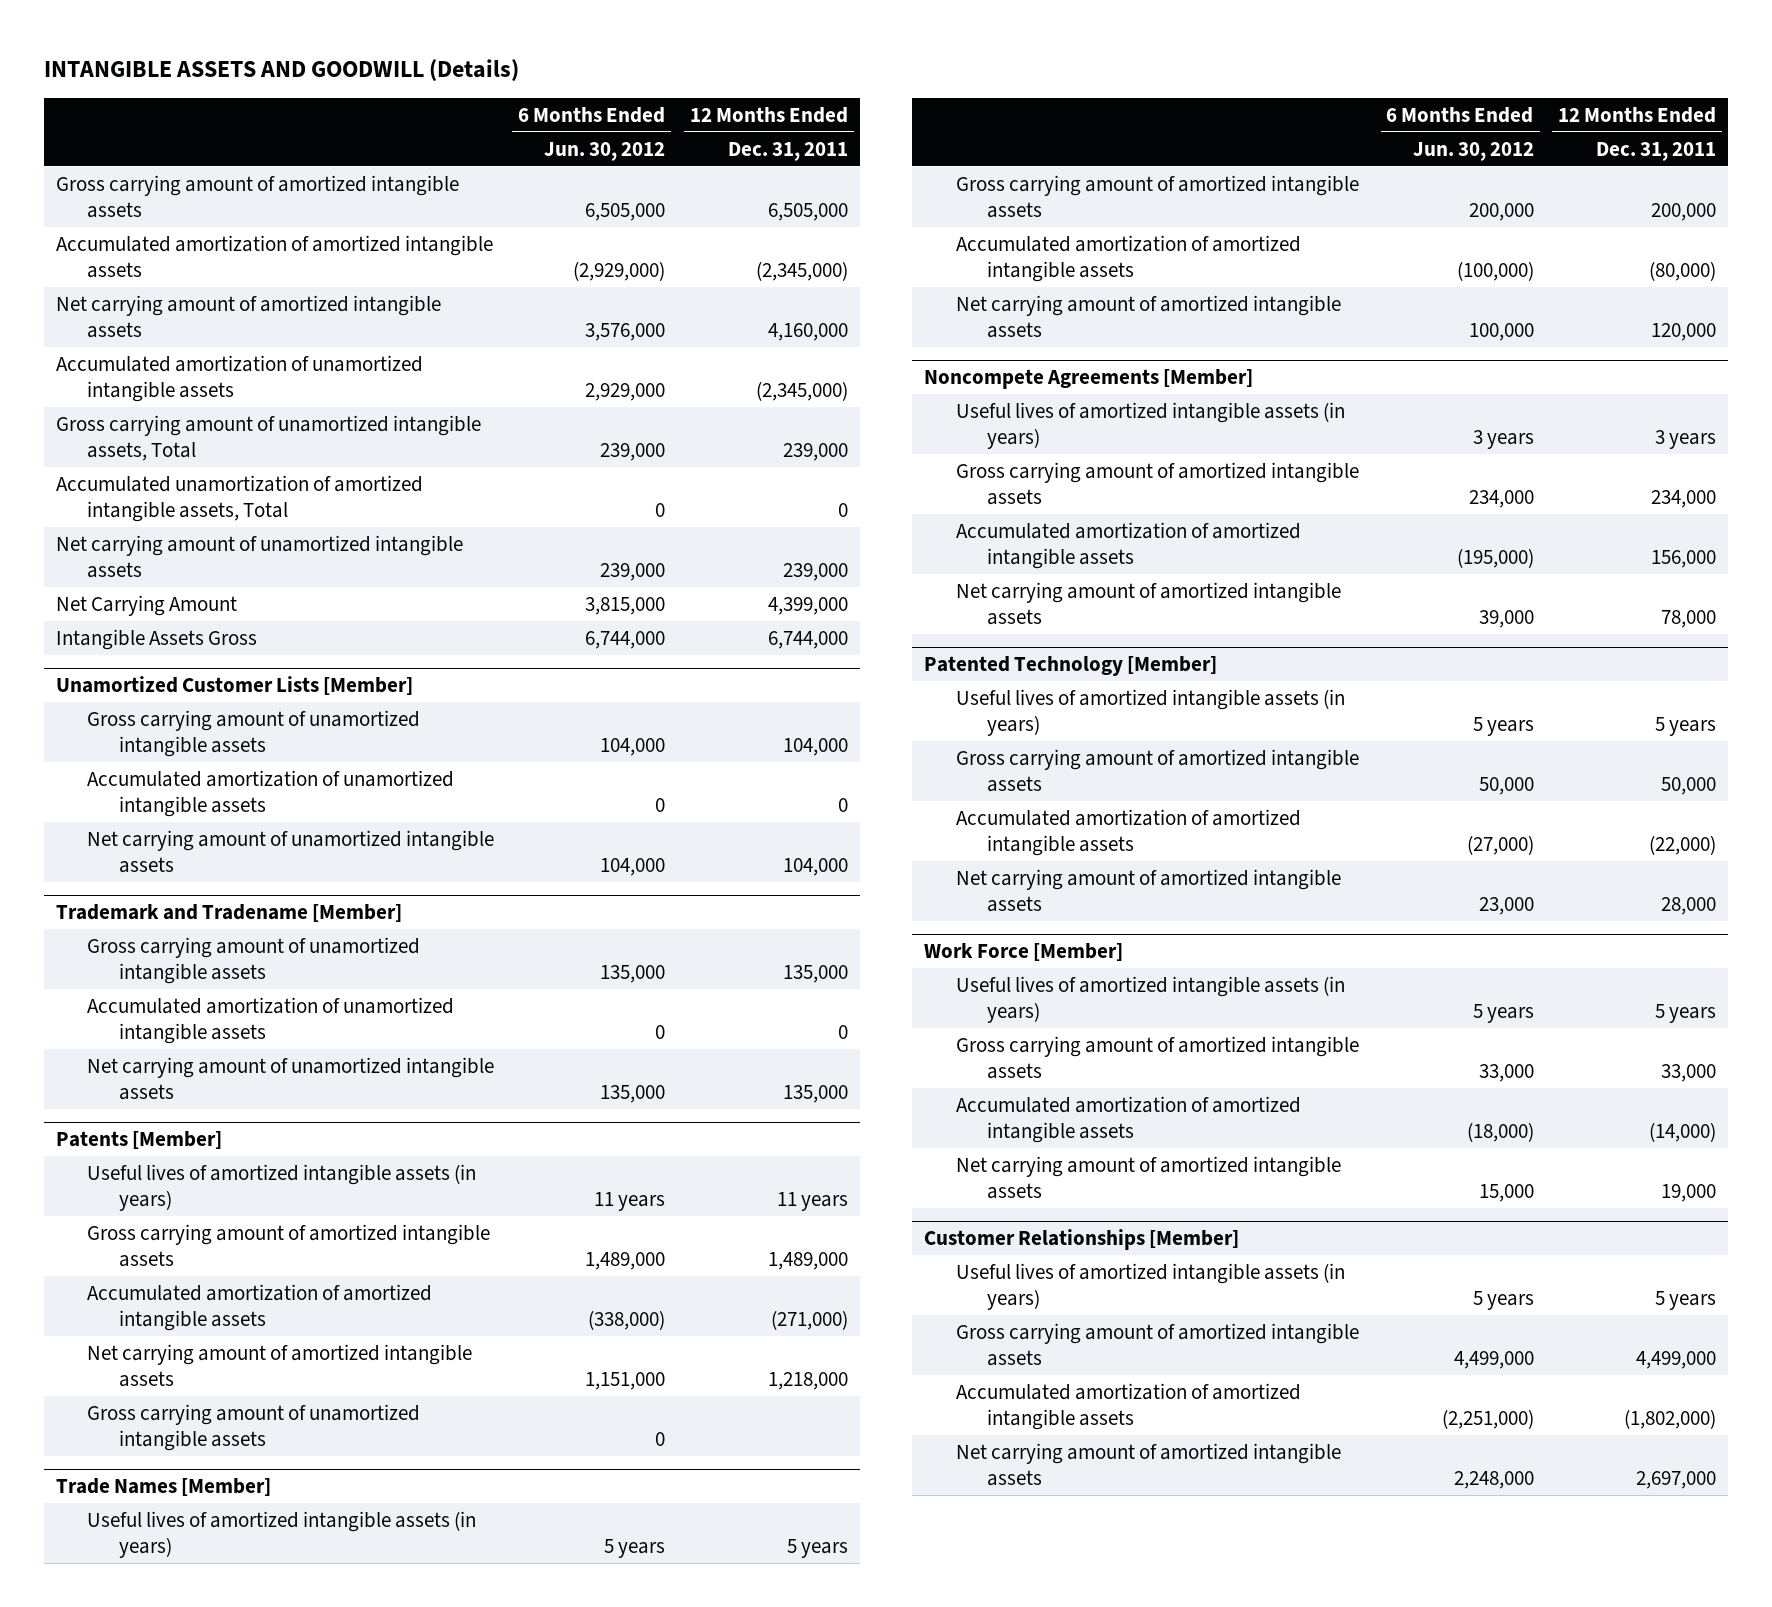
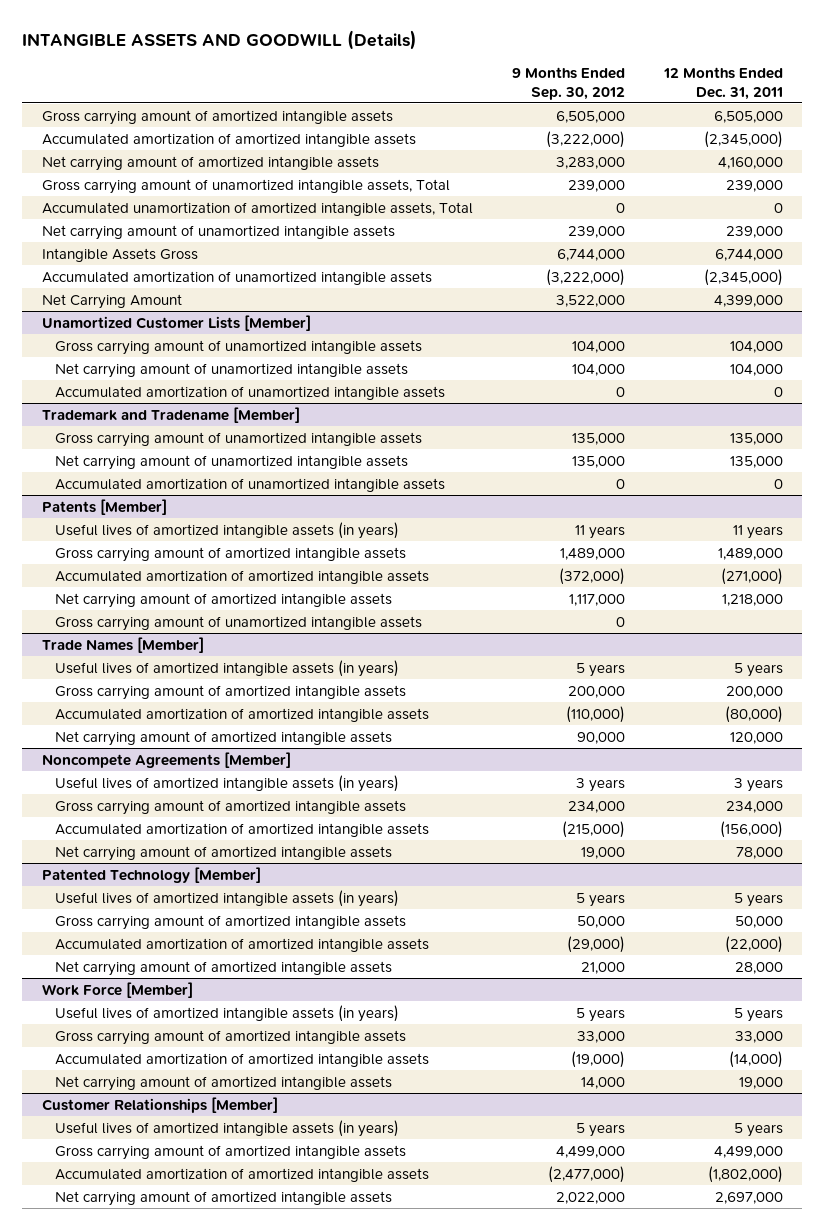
- | 6 Months Ended Jun. 30, 2012 | 12 Months Ended Dec. 31, 2011
+ | 9 Months Ended Sep. 30, 2012 | 12 Months Ended Dec. 31, 2011
moved down: Accumulated amortization of unamortized intangible assets | (3,222,000) | (2,345,000)
moved down: Net Carrying Amount | 3,522,000 | 4,399,000
@ Unamortized Customer Lists [Member]
moved down: Accumulated amortization of unamortized intangible assets | 0 | 0
@ Trademark and Tradename [Member]
moved down: Accumulated amortization of unamortized intangible assets | 0 | 0
@ Noncompete Agreements [Member]
- Accumulated amortization of amortized intangible assets | (195,000) | 156,000
+ Accumulated amortization of amortized intangible assets | (215,000) | (156,000)

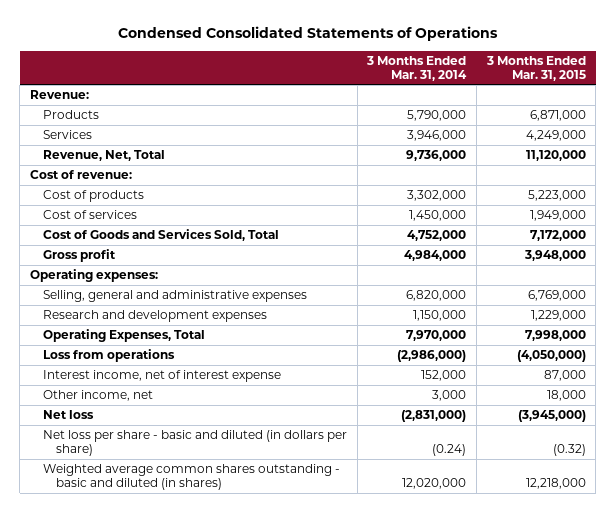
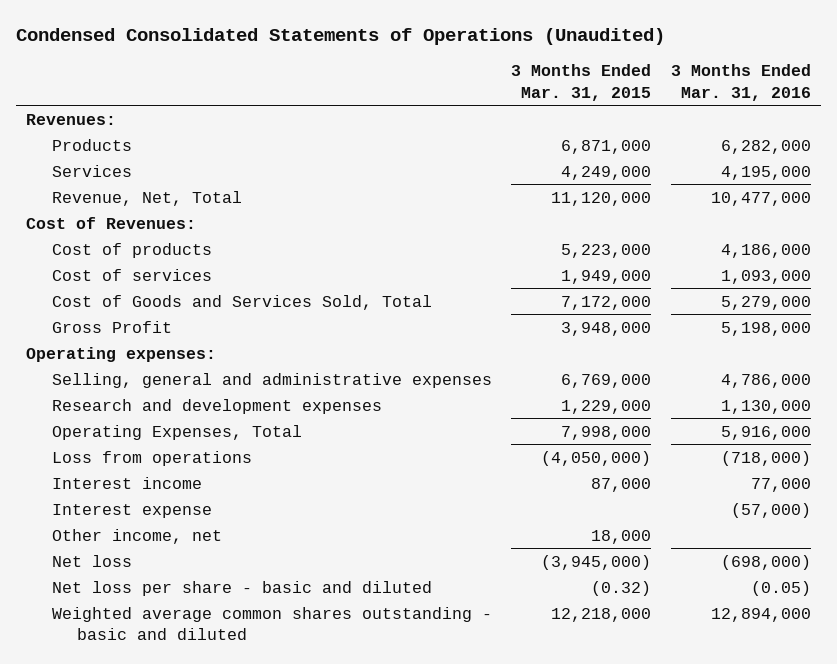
- Condensed Consolidated Statements of Operations
+ Condensed Consolidated Statements of Operations (Unaudited)
- | 3 Months Ended Mar. 31, 2014 | 3 Months Ended Mar. 31, 2015
+ | 3 Months Ended Mar. 31, 2015 | 3 Months Ended Mar. 31, 2016
- Revenue:
+ Revenues:
- Cost of revenue:
+ Cost of Revenues:
- Gross profit | 4,984,000 | 3,948,000
+ Gross Profit | 3,948,000 | 5,198,000
- Interest income, net of interest expense | 152,000 | 87,000
+ Interest income | 87,000 | 77,000
+ Interest expense | | (57,000)
- Net loss per share - basic and diluted (in dollars per share) | (0.24) | (0.32)
- Weighted average common shares outstanding - basic and diluted (in shares) | 12,020,000 | 12,218,000
+ Net loss per share - basic and diluted | (0.32) | (0.05)
+ Weighted average common shares outstanding - basic and diluted | 12,218,000 | 12,894,000

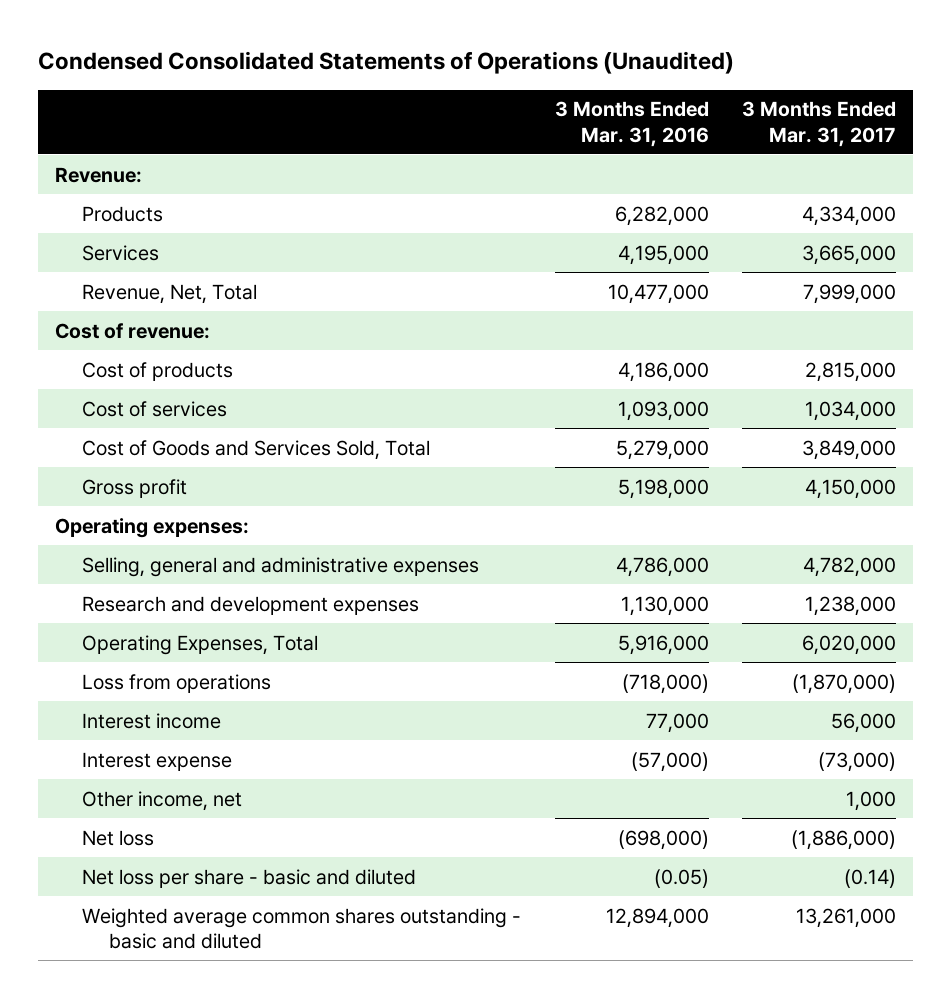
- | 3 Months Ended Mar. 31, 2015 | 3 Months Ended Mar. 31, 2016
+ | 3 Months Ended Mar. 31, 2016 | 3 Months Ended Mar. 31, 2017
- Revenues:
+ Revenue:
- Cost of Revenues:
+ Cost of revenue:
- Gross Profit | 3,948,000 | 5,198,000
+ Gross profit | 5,198,000 | 4,150,000

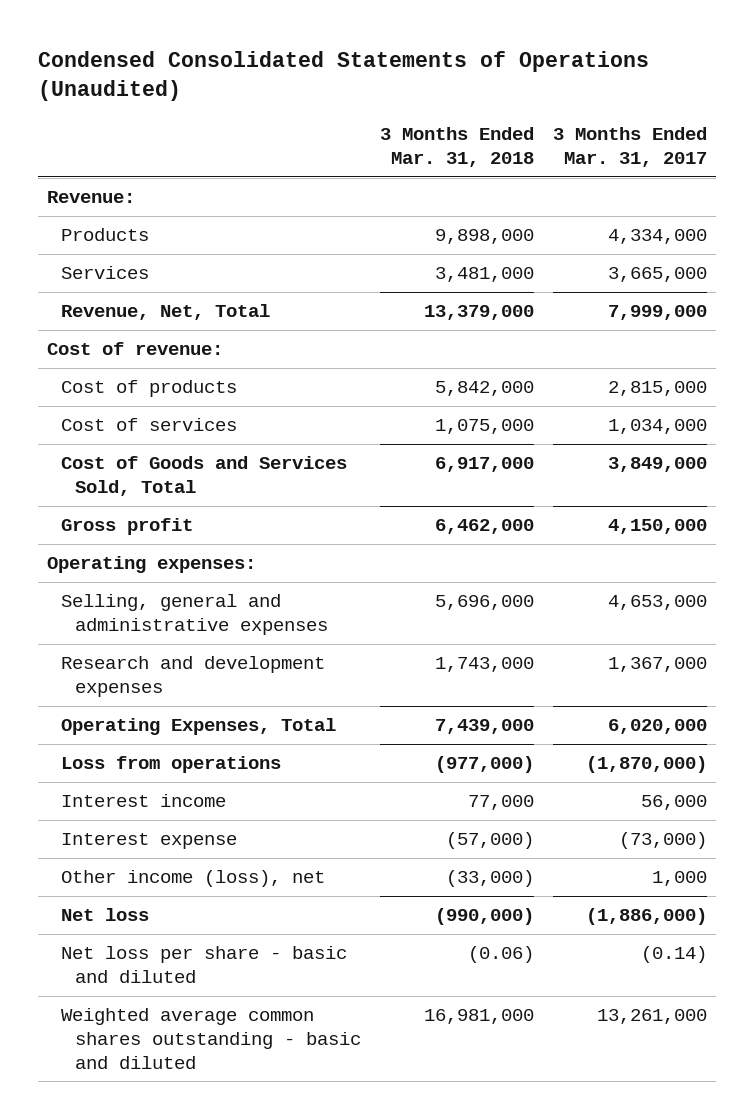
- | 3 Months Ended Mar. 31, 2016 | 3 Months Ended Mar. 31, 2017
+ | 3 Months Ended Mar. 31, 2018 | 3 Months Ended Mar. 31, 2017
- Selling, general and administrative expenses | 4,786,000 | 4,782,000
- Research and development expenses | 1,130,000 | 1,238,000
+ Selling, general and administrative expenses | 5,696,000 | 4,653,000
+ Research and development expenses | 1,743,000 | 1,367,000
- Other income, net | | 1,000
+ Other income (loss), net | (33,000) | 1,000

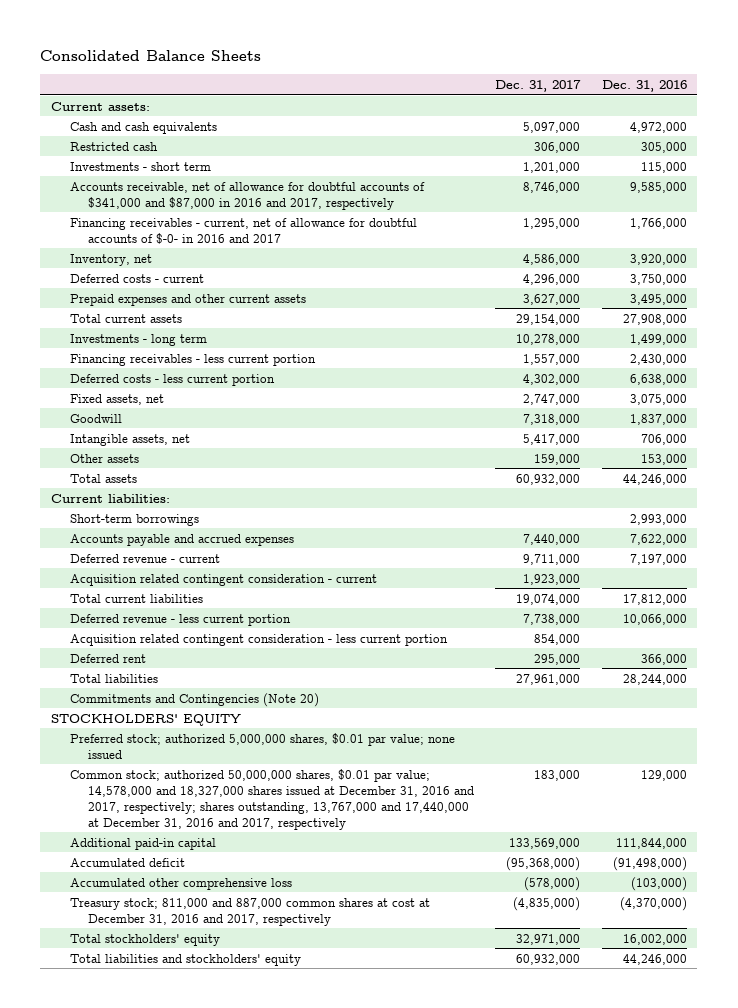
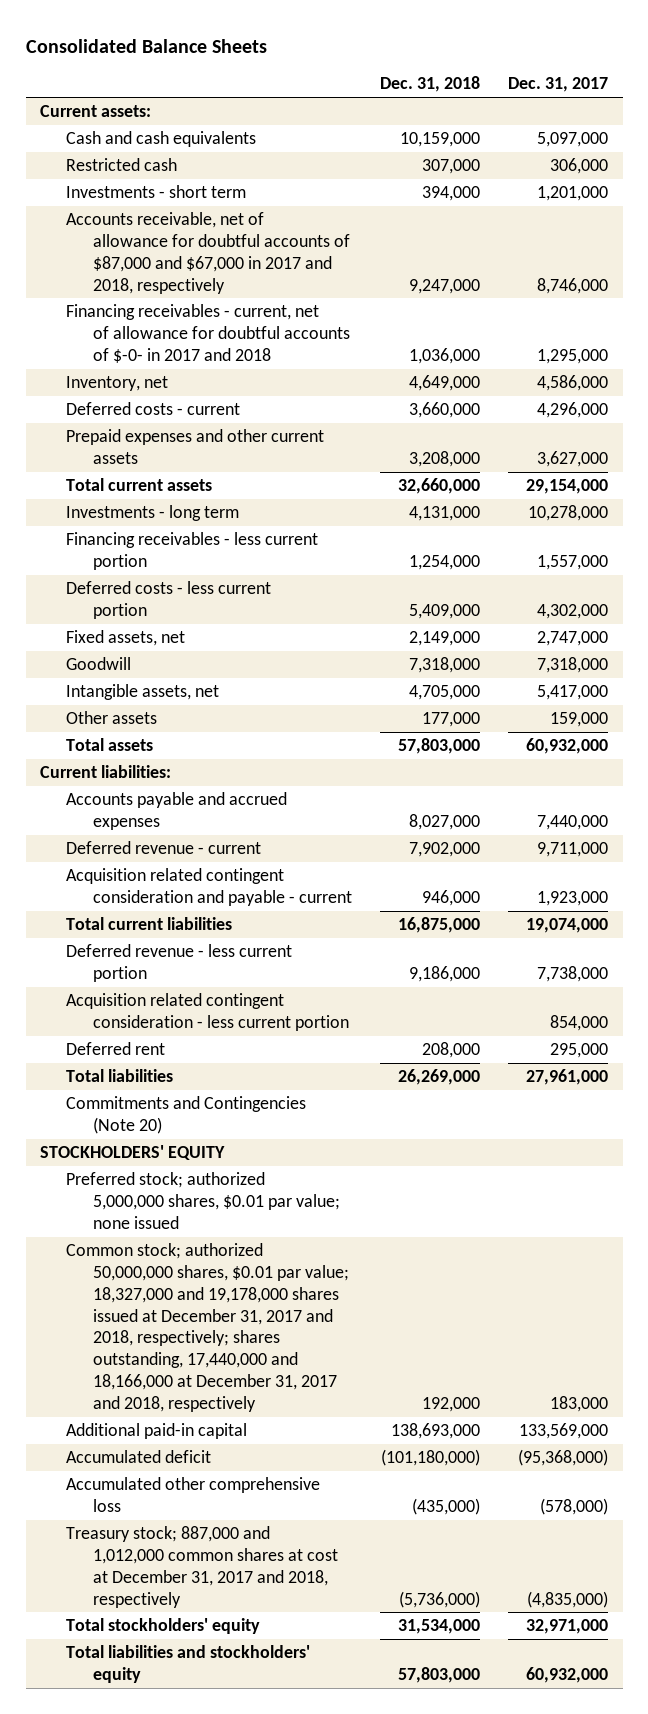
- | Dec. 31, 2017 | Dec. 31, 2016
+ | Dec. 31, 2018 | Dec. 31, 2017
- Accounts receivable, net of allowance for doubtful accounts of $341,000 and $87,000 in 2016 and 2017, respectively | 8,746,000 | 9,585,000
- Financing receivables - current, net of allowance for doubtful accounts of $-0- in 2016 and 2017 | 1,295,000 | 1,766,000
+ Accounts receivable, net of allowance for doubtful accounts of $87,000 and $67,000 in 2017 and 2018, respectively | 9,247,000 | 8,746,000
+ Financing receivables - current, net of allowance for doubtful accounts of $-0- in 2017 and 2018 | 1,036,000 | 1,295,000
- Short-term borrowings | | 2,993,000
- Acquisition related contingent consideration - current | 1,923,000 |
+ Acquisition related contingent consideration and payable - current | 946,000 | 1,923,000
- Common stock; authorized 50,000,000 shares, $0.01 par value; 14,578,000 and 18,327,000 shares issued at December 31, 2016 and 2017, respectively; shares outstanding, 13,767,000 and 17,440,000 at December 31, 2016 and 2017, respectively | 183,000 | 129,000
+ Common stock; authorized 50,000,000 shares, $0.01 par value; 18,327,000 and 19,178,000 shares issued at December 31, 2017 and 2018, respectively; shares outstanding, 17,440,000 and 18,166,000 at December 31, 2017 and 2018, respectively | 192,000 | 183,000
- Treasury stock; 811,000 and 887,000 common shares at cost at December 31, 2016 and 2017, respectively | (4,835,000) | (4,370,000)
+ Treasury stock; 887,000 and 1,012,000 common shares at cost at December 31, 2017 and 2018, respectively | (5,736,000) | (4,835,000)

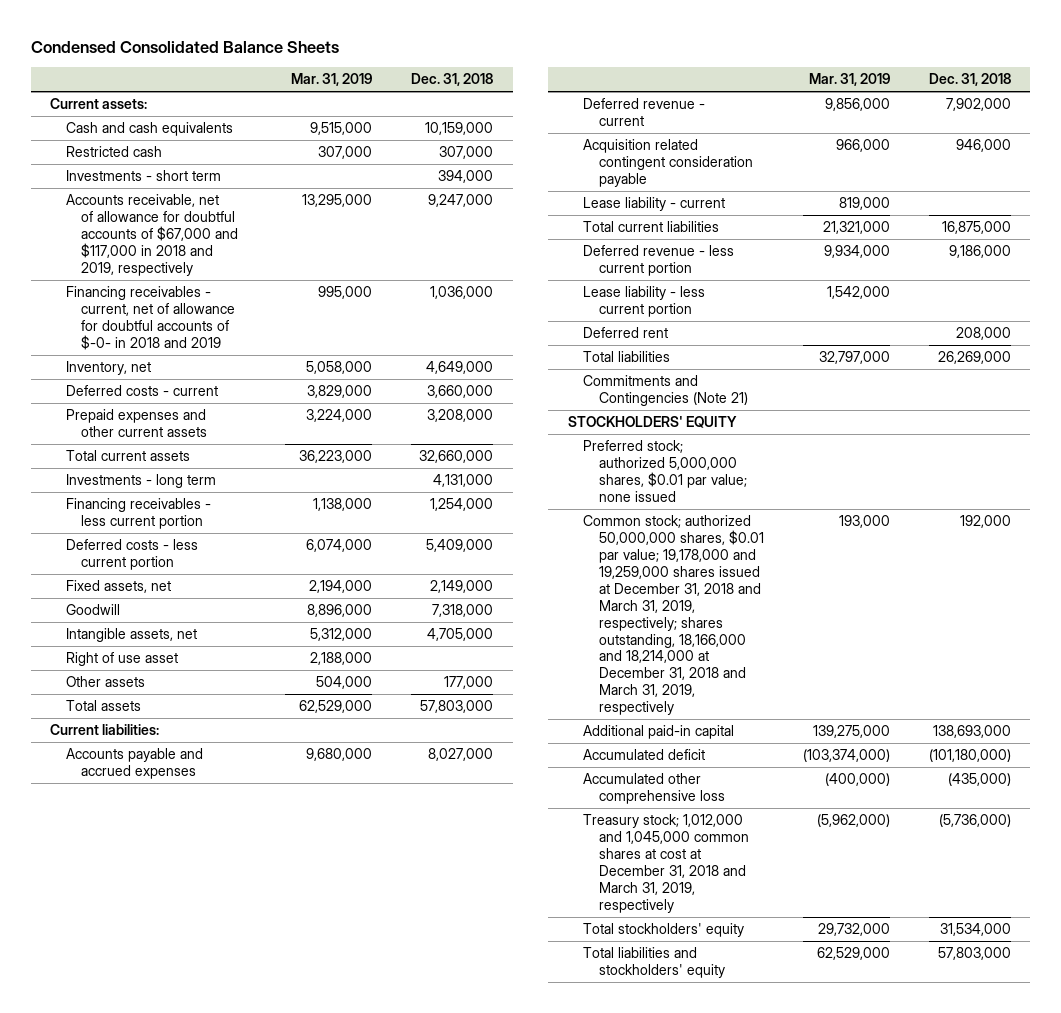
- Consolidated Balance Sheets
+ Condensed Consolidated Balance Sheets
- | Dec. 31, 2018 | Dec. 31, 2017
+ | Mar. 31, 2019 | Dec. 31, 2018
- Accounts receivable, net of allowance for doubtful accounts of $87,000 and $67,000 in 2017 and 2018, respectively | 9,247,000 | 8,746,000
- Financing receivables - current, net of allowance for doubtful accounts of $-0- in 2017 and 2018 | 1,036,000 | 1,295,000
+ Accounts receivable, net of allowance for doubtful accounts of $67,000 and $117,000 in 2018 and 2019, respectively | 13,295,000 | 9,247,000
+ Financing receivables - current, net of allowance for doubtful accounts of $-0- in 2018 and 2019 | 995,000 | 1,036,000
+ Right of use asset | 2,188,000 |
- Acquisition related contingent consideration and payable - current | 946,000 | 1,923,000
+ Acquisition related contingent consideration payable | 966,000 | 946,000
+ Lease liability - current | 819,000 |
- Acquisition related contingent consideration - less current portion | | 854,000
+ Lease liability - less current portion | 1,542,000 |
- Commitments and Contingencies (Note 20)
+ Commitments and Contingencies (Note 21)
- Common stock; authorized 50,000,000 shares, $0.01 par value; 18,327,000 and 19,178,000 shares issued at December 31, 2017 and 2018, respectively; shares outstanding, 17,440,000 and 18,166,000 at December 31, 2017 and 2018, respectively | 192,000 | 183,000
+ Common stock; authorized 50,000,000 shares, $0.01 par value; 19,178,000 and 19,259,000 shares issued at December 31, 2018 and March 31, 2019, respectively; shares outstanding, 18,166,000 and 18,214,000 at December 31, 2018 and March 31, 2019, respectively | 193,000 | 192,000
- Treasury stock; 887,000 and 1,012,000 common shares at cost at December 31, 2017 and 2018, respectively | (5,736,000) | (4,835,000)
+ Treasury stock; 1,012,000 and 1,045,000 common shares at cost at December 31, 2018 and March 31, 2019, respectively | (5,962,000) | (5,736,000)

